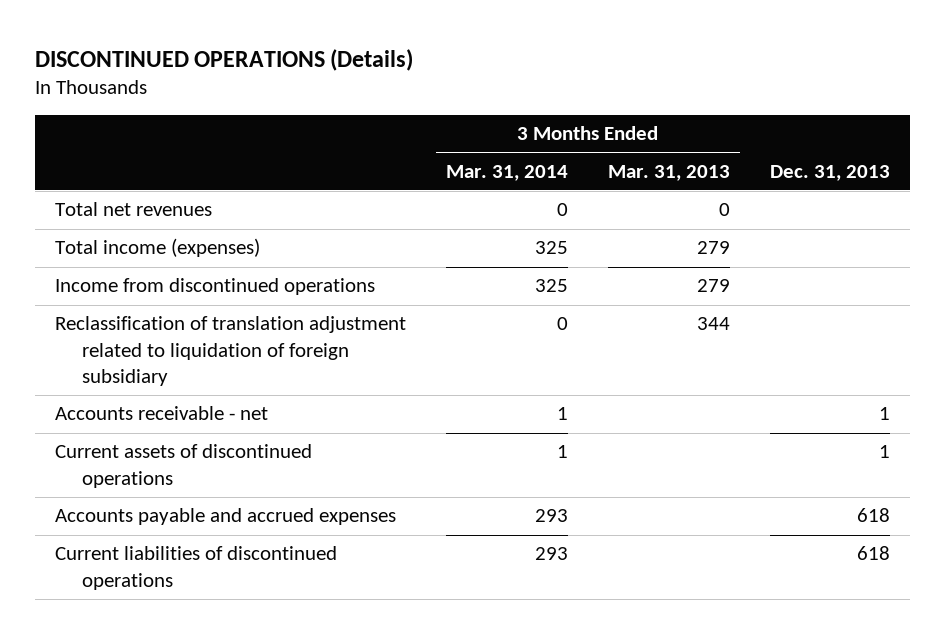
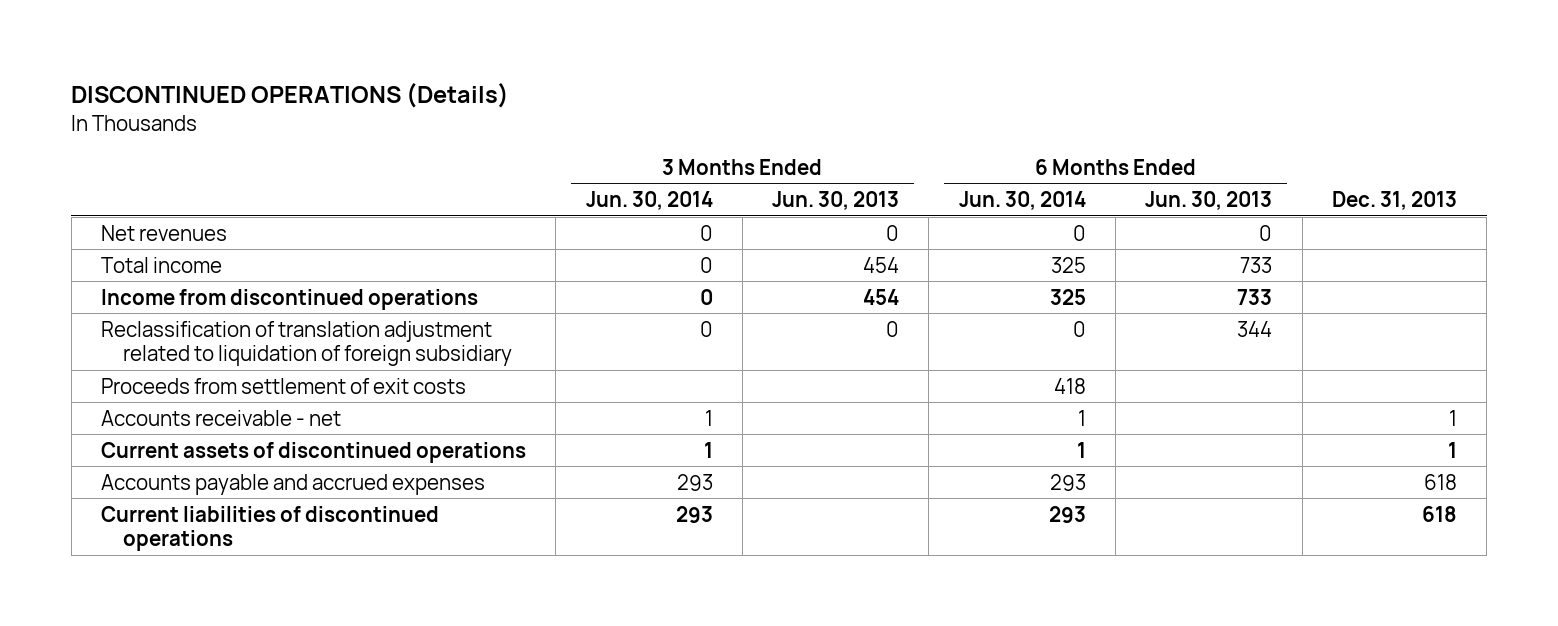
- | 3 Months Ended Mar. 31, 2014 | 3 Months Ended Mar. 31, 2013 | Dec. 31, 2013
+ | 3 Months Ended Jun. 30, 2014 | 3 Months Ended Jun. 30, 2013 | 6 Months Ended Jun. 30, 2014 | 6 Months Ended Jun. 30, 2013 | Dec. 31, 2013
- Total net revenues | 0 | 0 |
- Total income (expenses) | 325 | 279 |
+ Net revenues | 0 | 0 | 0 | 0 |
+ Total income | 0 | 454 | 325 | 733 |
+ Proceeds from settlement of exit costs | | | 418 | |

